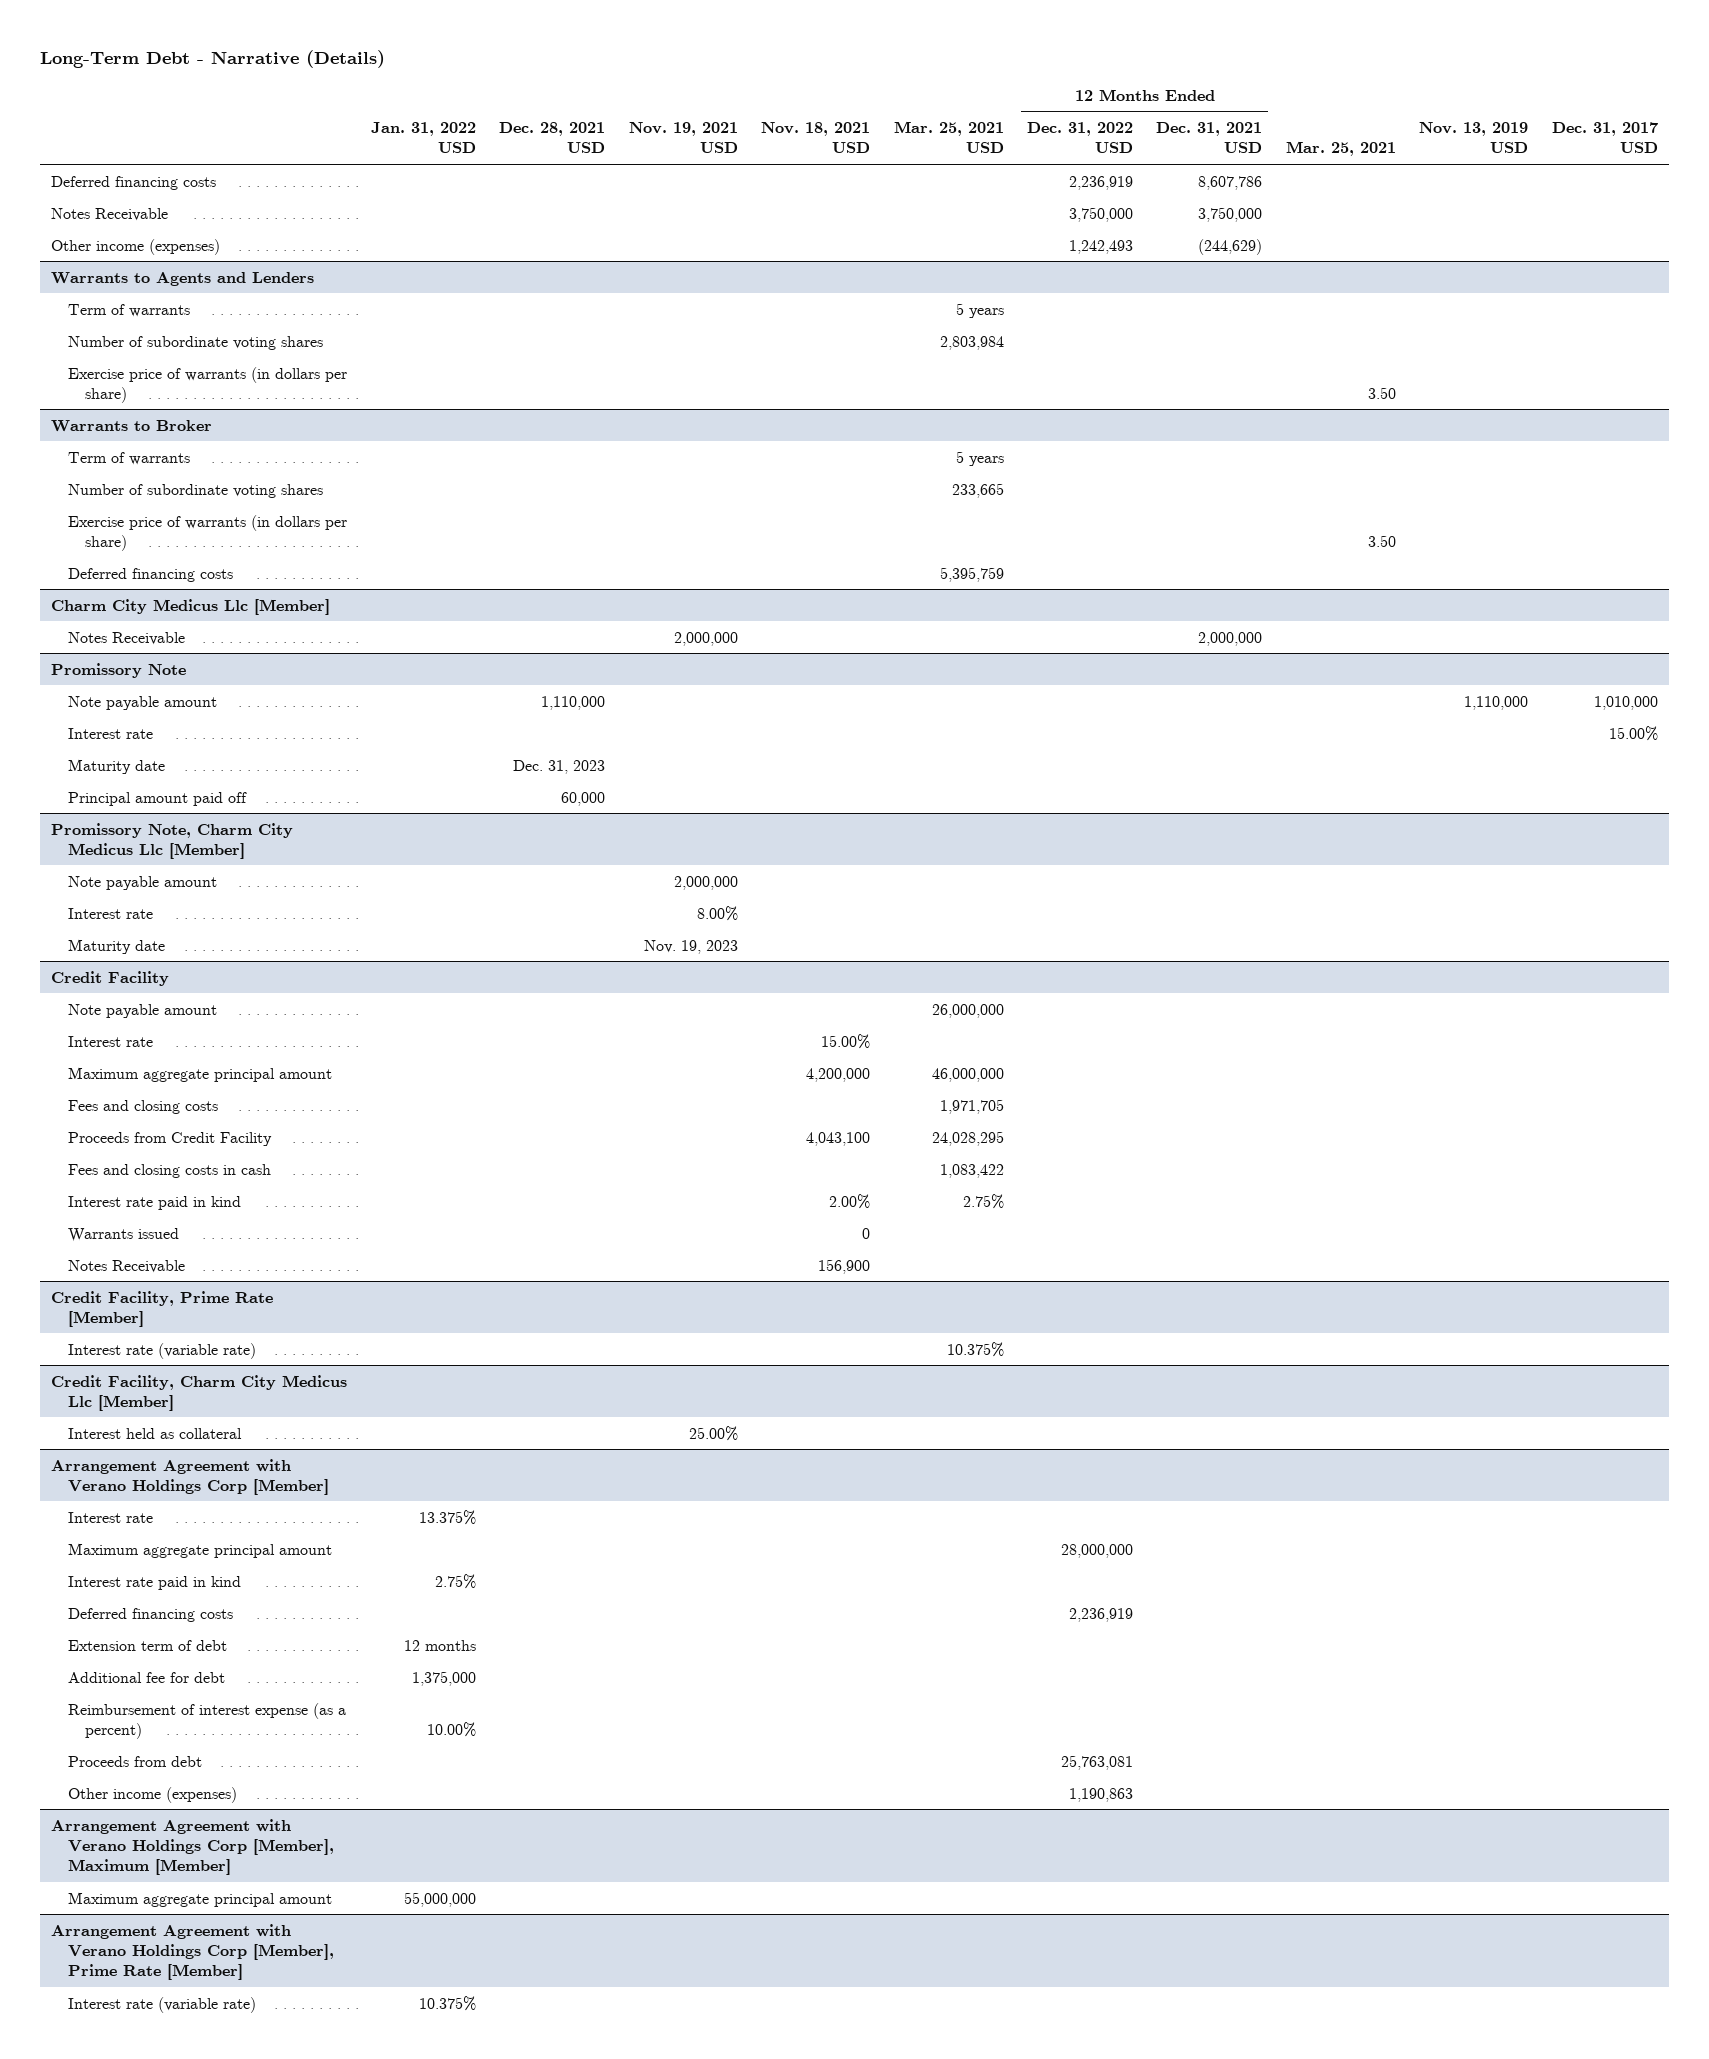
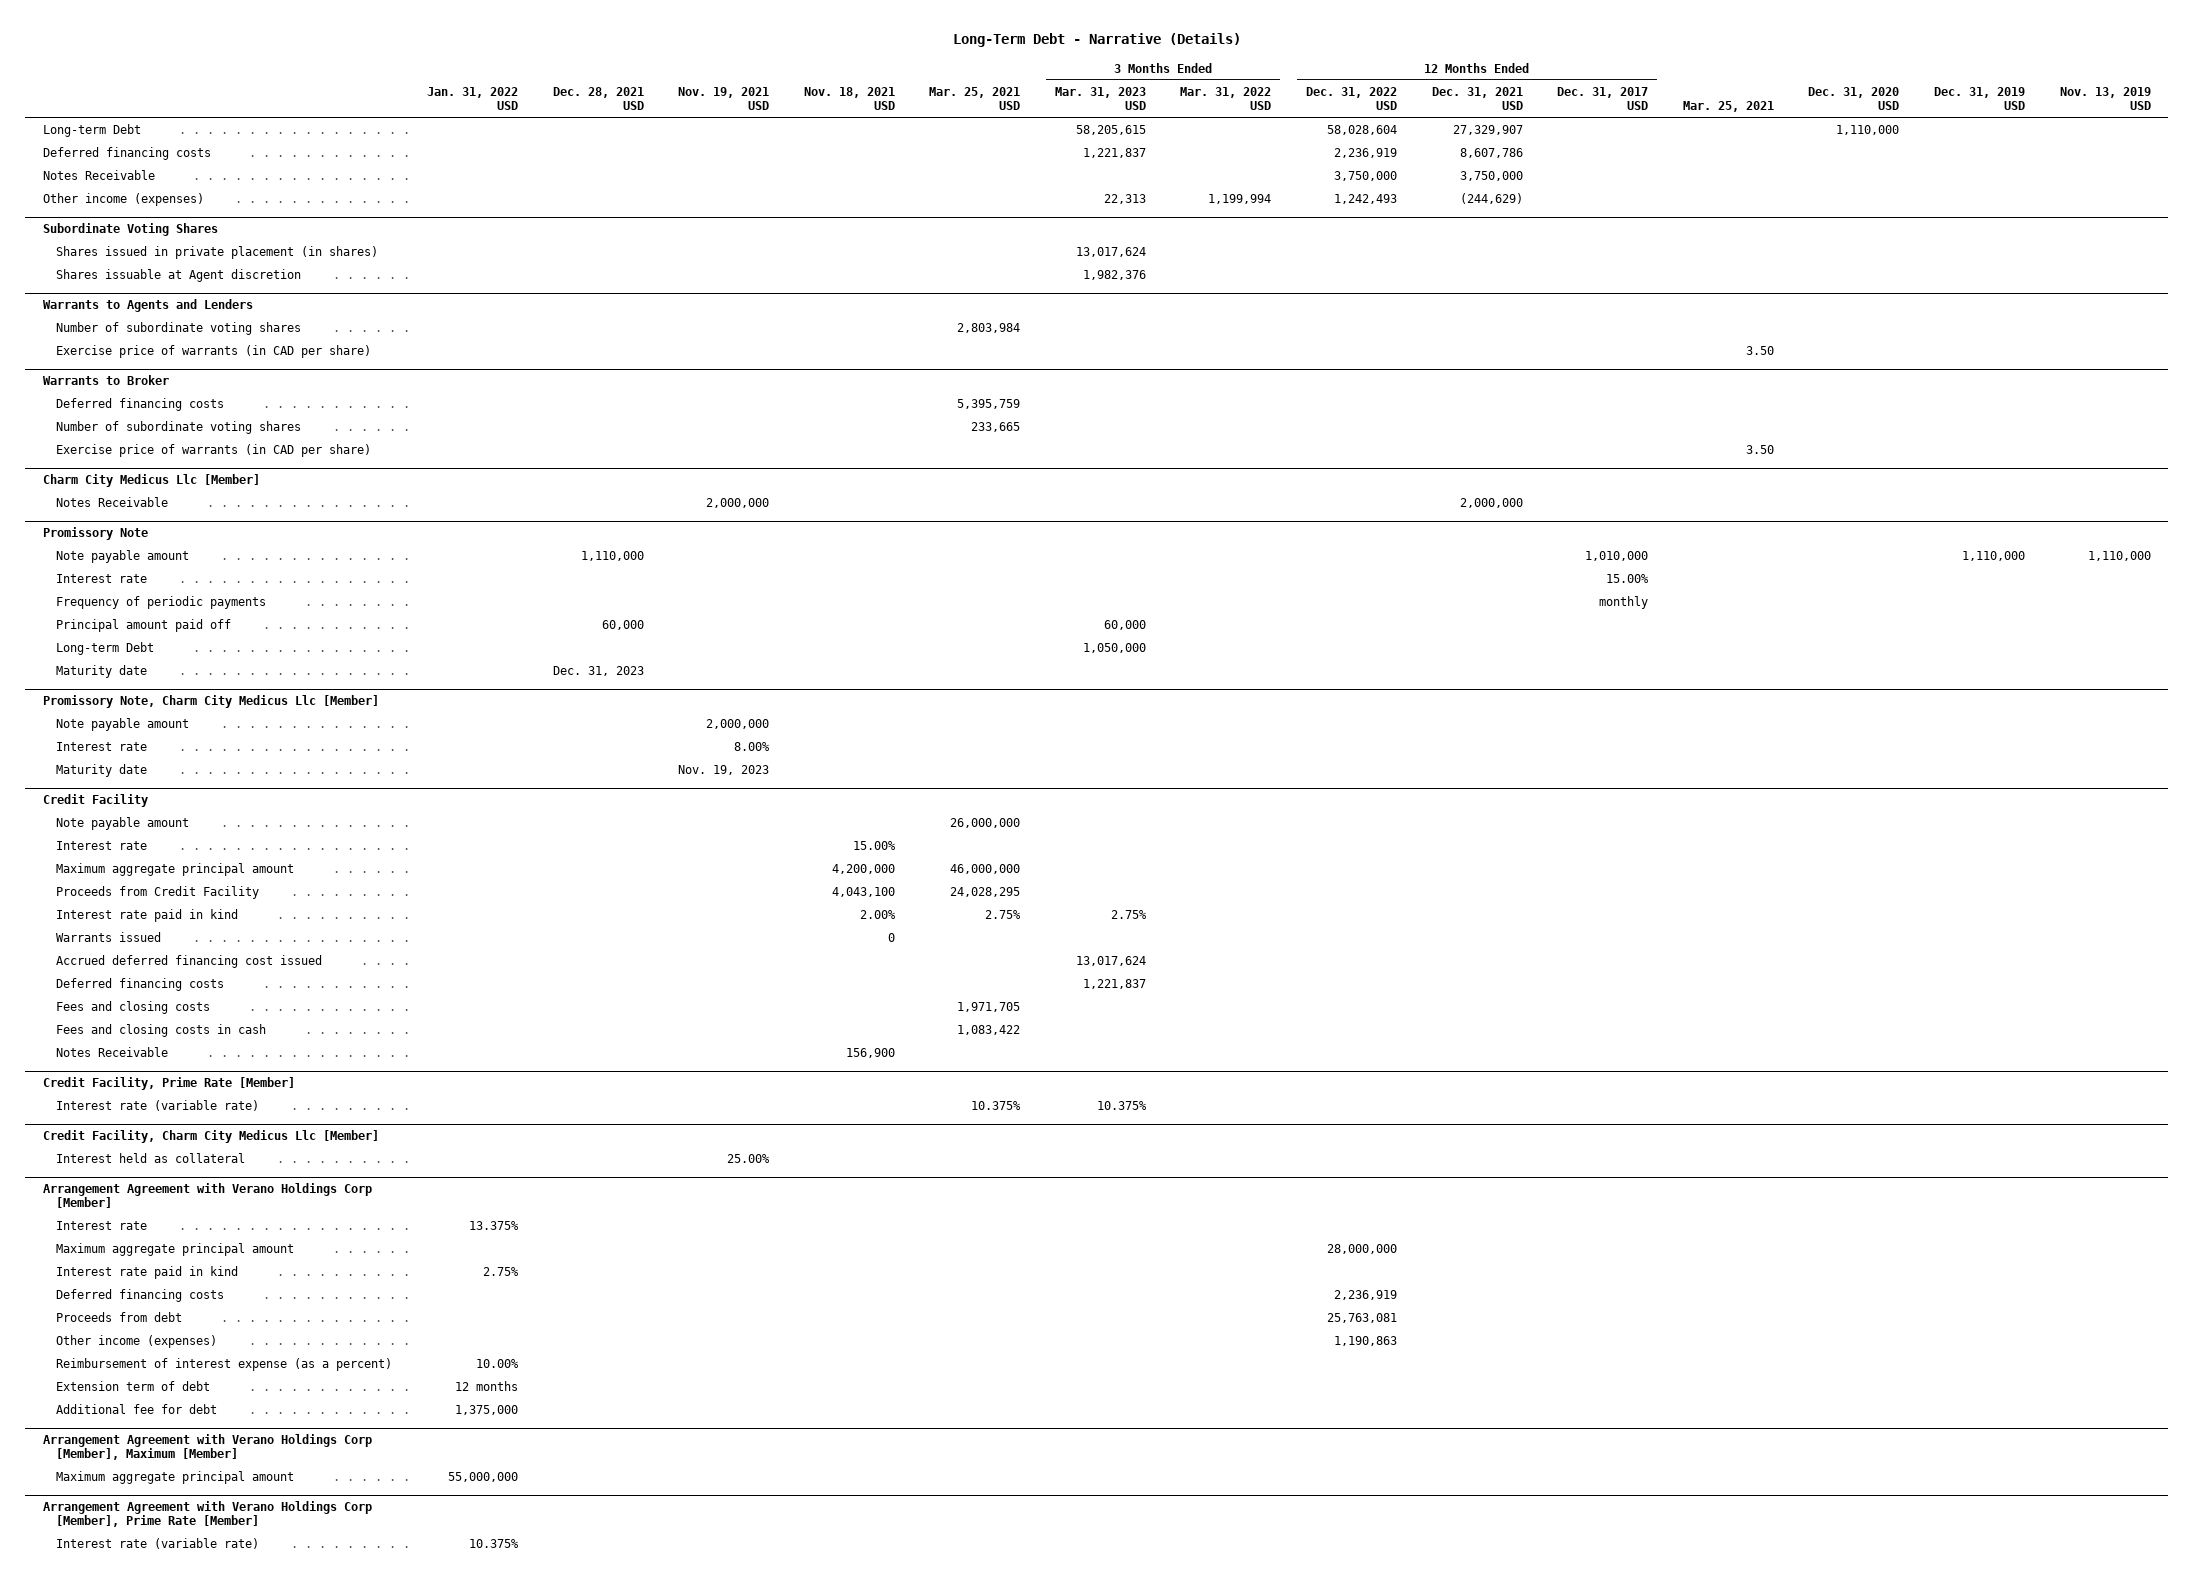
- | Jan. 31, 2022 USD | Dec. 28, 2021 USD | Nov. 19, 2021 USD | Nov. 18, 2021 USD | Mar. 25, 2021 USD | 12 Months Ended Dec. 31, 2022 USD | 12 Months Ended Dec. 31, 2021 USD | Mar. 25, 2021 | Nov. 13, 2019 USD | Dec. 31, 2017 USD
+ | Jan. 31, 2022 USD | Dec. 28, 2021 USD | Nov. 19, 2021 USD | Nov. 18, 2021 USD | Mar. 25, 2021 USD | 3 Months Ended Mar. 31, 2023 USD | 3 Months Ended Mar. 31, 2022 USD | 12 Months Ended Dec. 31, 2022 USD | 12 Months Ended Dec. 31, 2021 USD | 12 Months Ended Dec. 31, 2017 USD | Mar. 25, 2021 | Dec. 31, 2020 USD | Dec. 31, 2019 USD | Nov. 13, 2019 USD
+ Long-term Debt | | | | | | 58,205,615 | | 58,028,604 | 27,329,907 | | | 1,110,000 | |
+ Subordinate Voting Shares
+ Shares issued in private placement (in shares) | | | | | | 13,017,624 | | | | | | | |
+ Shares issuable at Agent discretion | | | | | | 1,982,376 | | | | | | | |
@ Warrants to Agents and Lenders
- Term of warrants | | | | | 5 years | | | | |
- Exercise price of warrants (in dollars per share) | | | | | | | | 3.50 | |
+ Exercise price of warrants (in CAD per share) | | | | | | | | | | | 3.50 | | |
@ Warrants to Broker
- Term of warrants | | | | | 5 years | | | | |
- Exercise price of warrants (in dollars per share) | | | | | | | | 3.50 | |
moved down: Number of subordinate voting shares | | | | | 233,665 | | | | | | | | |
+ Exercise price of warrants (in CAD per share) | | | | | | | | | | | 3.50 | | |
@ Promissory Note
+ Frequency of periodic payments | | | | | | | | | | monthly | | | |
+ Long-term Debt | | | | | | 1,050,000 | | | | | | | |
moved down: Maturity date | | Dec. 31, 2023 | | | | | | | | | | | |
@ Credit Facility
+ Accrued deferred financing cost issued | | | | | | 13,017,624 | | | | | | | |
+ Deferred financing costs | | | | | | 1,221,837 | | | | | | | |
moved down: Fees and closing costs | | | | | 1,971,705 | | | | | | | | |
moved down: Fees and closing costs in cash | | | | | 1,083,422 | | | | | | | | |
@ Arrangement Agreement with Verano Holdings Corp [Member]
moved down: Reimbursement of interest expense (as a percent) | 10.00% | | | | | | | | | | | | |
moved down: Extension term of debt | 12 months | | | | | | | | | | | | |
moved down: Additional fee for debt | 1,375,000 | | | | | | | | | | | | |

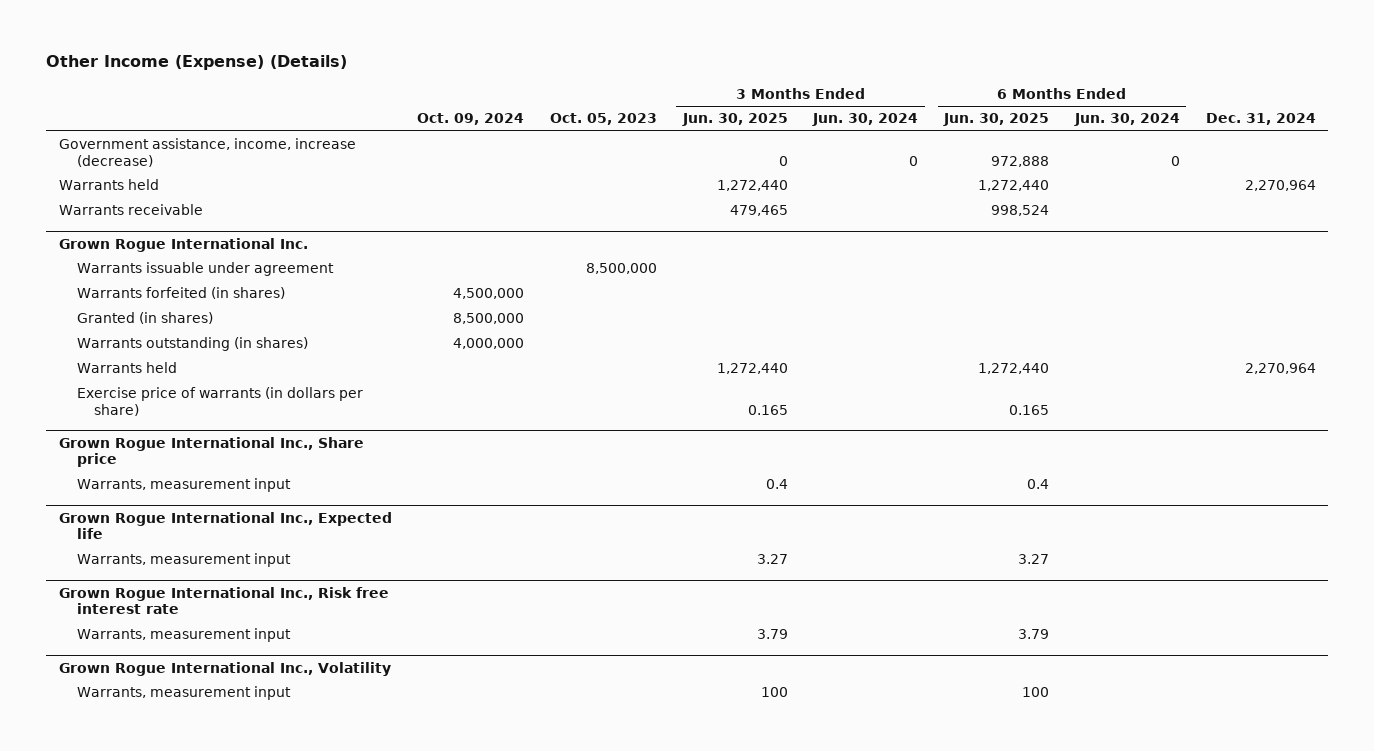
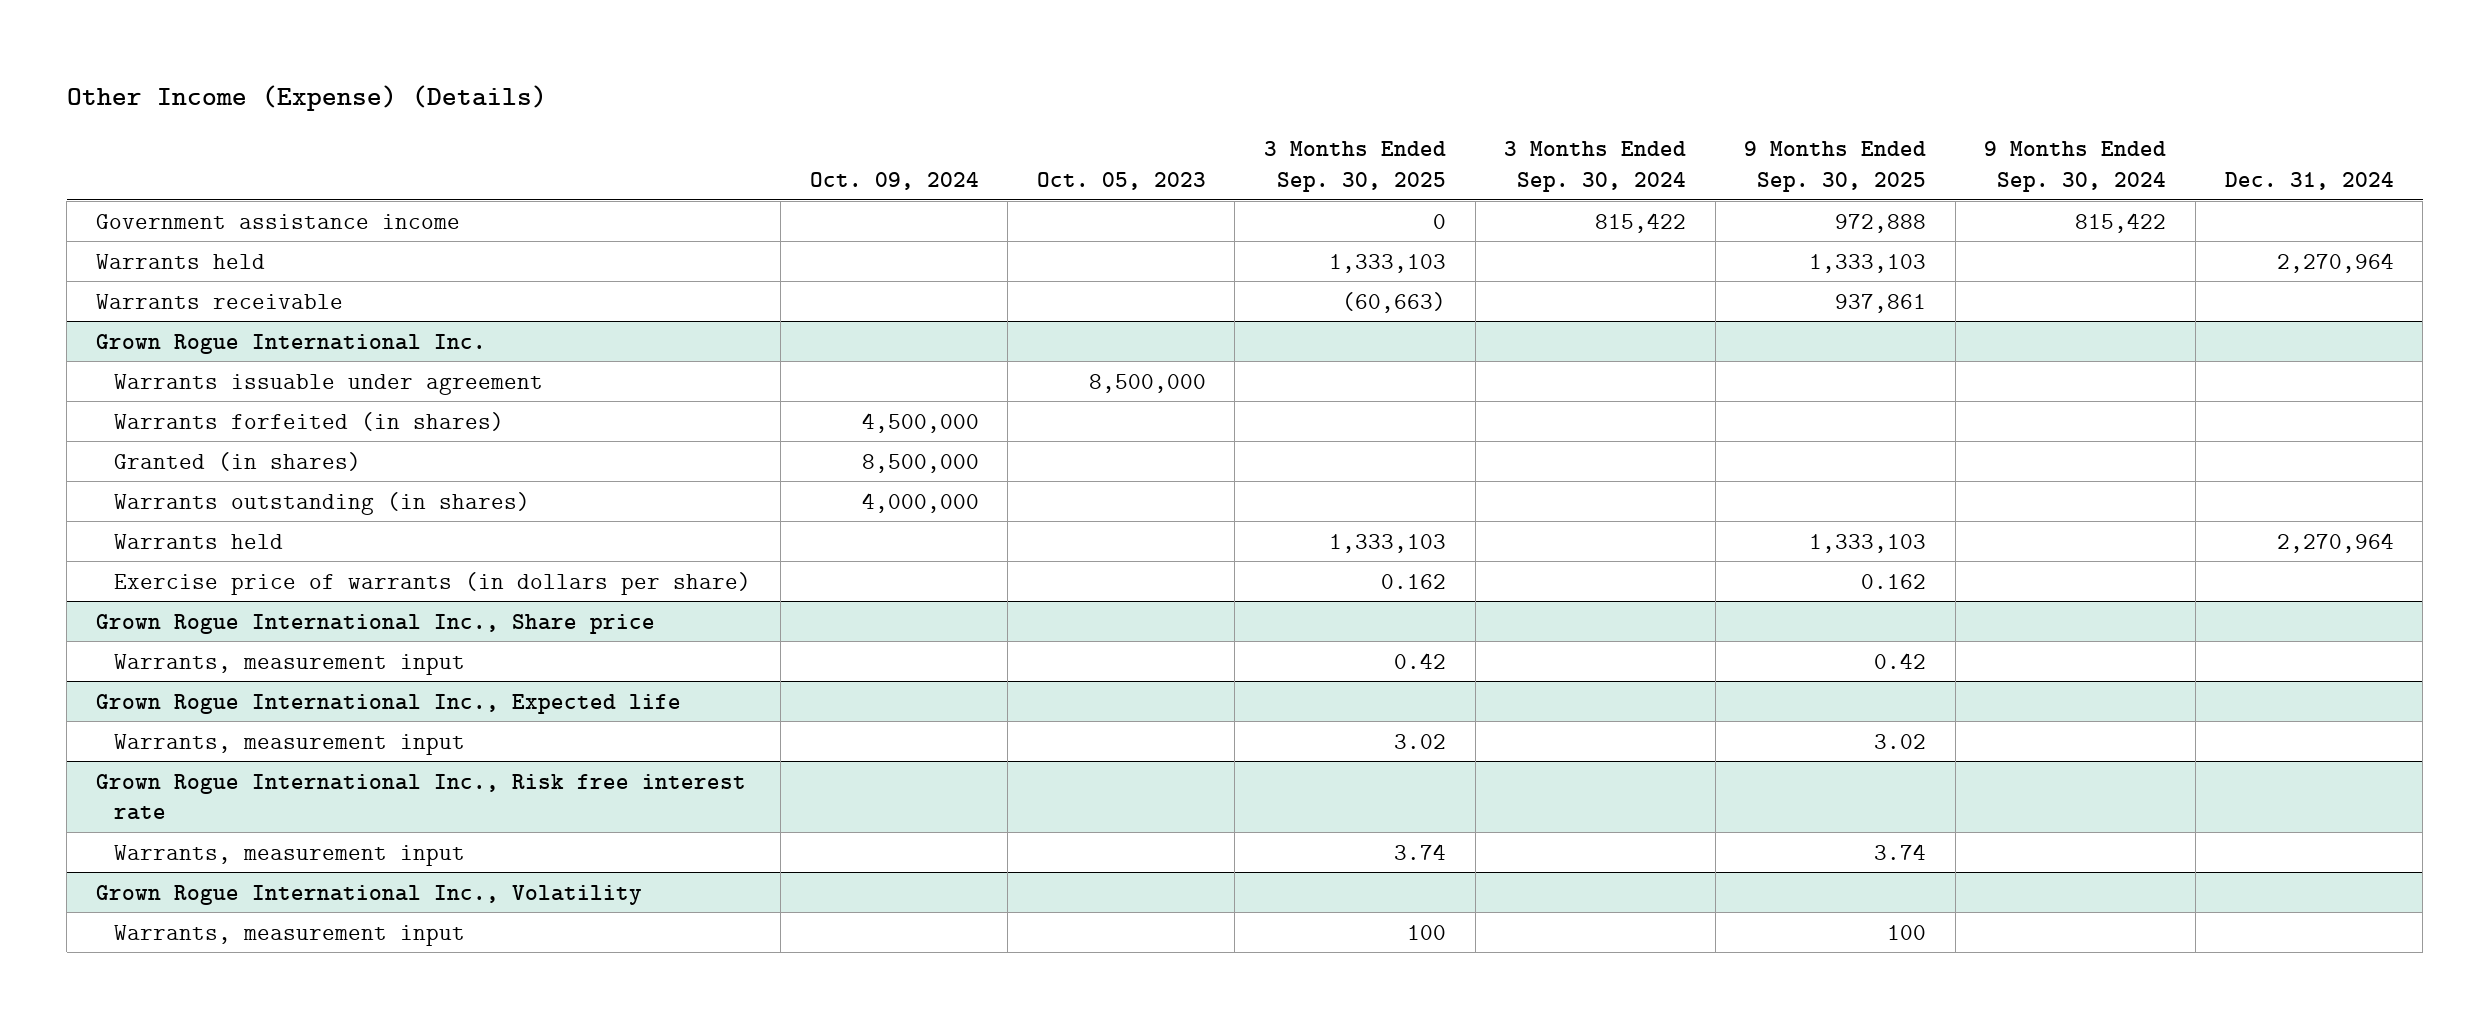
- | Oct. 09, 2024 | Oct. 05, 2023 | 3 Months Ended Jun. 30, 2025 | 3 Months Ended Jun. 30, 2024 | 6 Months Ended Jun. 30, 2025 | 6 Months Ended Jun. 30, 2024 | Dec. 31, 2024
+ | Oct. 09, 2024 | Oct. 05, 2023 | 3 Months Ended Sep. 30, 2025 | 3 Months Ended Sep. 30, 2024 | 9 Months Ended Sep. 30, 2025 | 9 Months Ended Sep. 30, 2024 | Dec. 31, 2024
- Government assistance, income, increase (decrease) | | | 0 | 0 | 972,888 | 0 |
+ Government assistance income | | | 0 | 815,422 | 972,888 | 815,422 |

